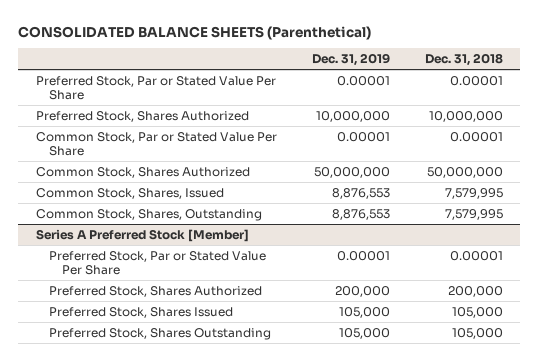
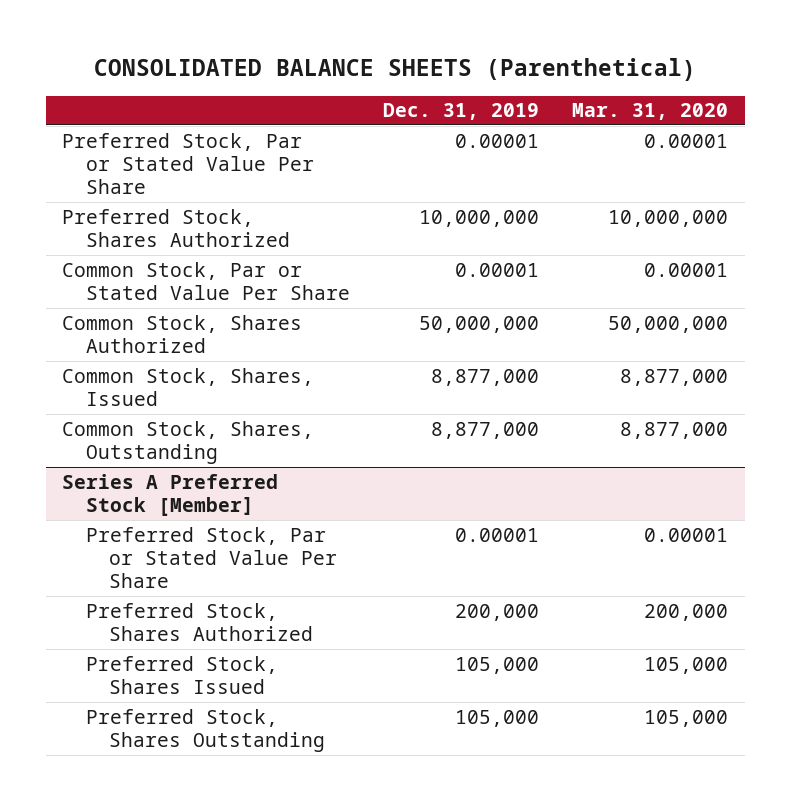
- | Dec. 31, 2019 | Dec. 31, 2018
+ | Dec. 31, 2019 | Mar. 31, 2020
- Common Stock, Shares, Issued | 8,876,553 | 7,579,995
- Common Stock, Shares, Outstanding | 8,876,553 | 7,579,995
+ Common Stock, Shares, Issued | 8,877,000 | 8,877,000
+ Common Stock, Shares, Outstanding | 8,877,000 | 8,877,000

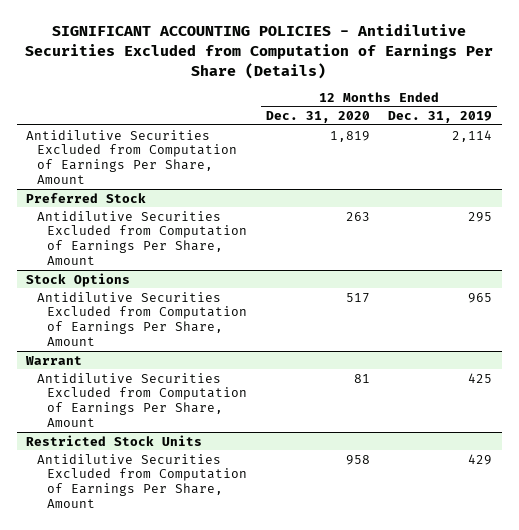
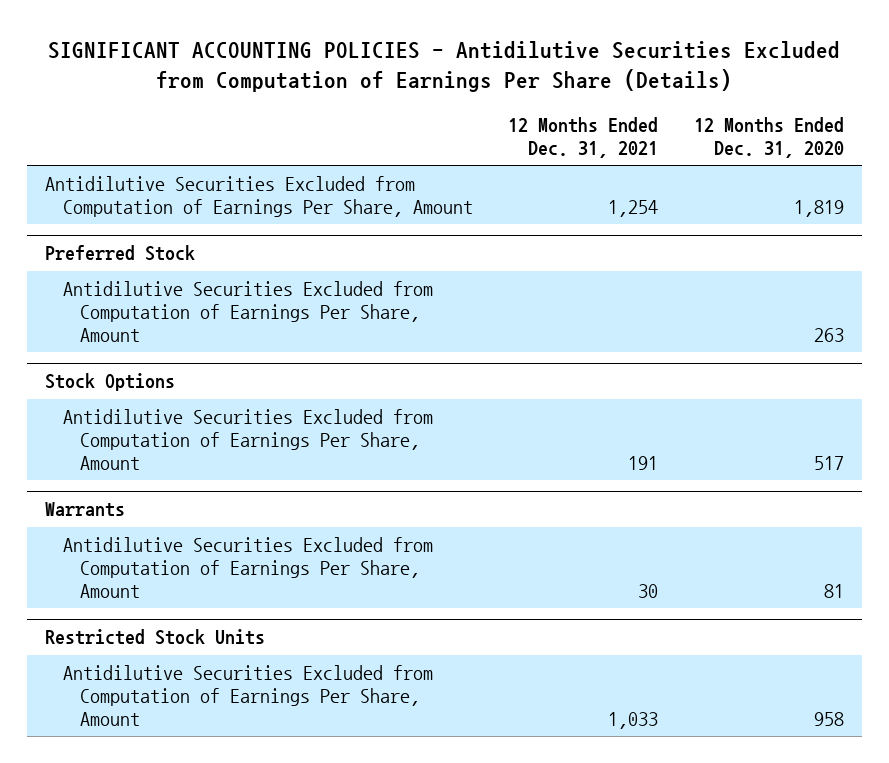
- | 12 Months Ended Dec. 31, 2020 | 12 Months Ended Dec. 31, 2019
+ | 12 Months Ended Dec. 31, 2021 | 12 Months Ended Dec. 31, 2020
- Warrant
+ Warrants

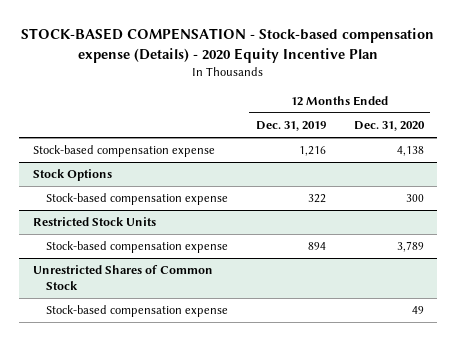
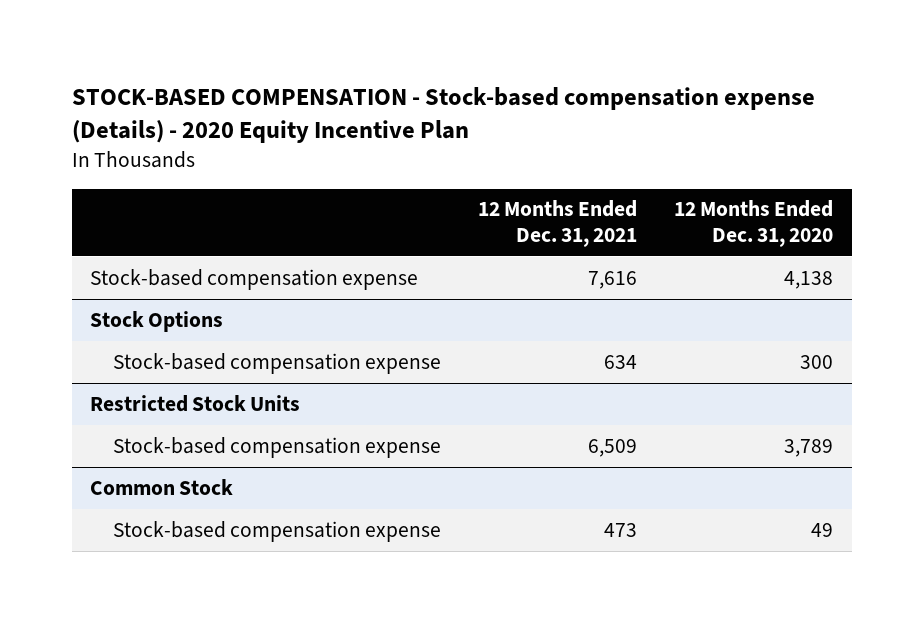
- | 12 Months Ended Dec. 31, 2019 | 12 Months Ended Dec. 31, 2020
+ | 12 Months Ended Dec. 31, 2021 | 12 Months Ended Dec. 31, 2020
- Unrestricted Shares of Common Stock
+ Common Stock

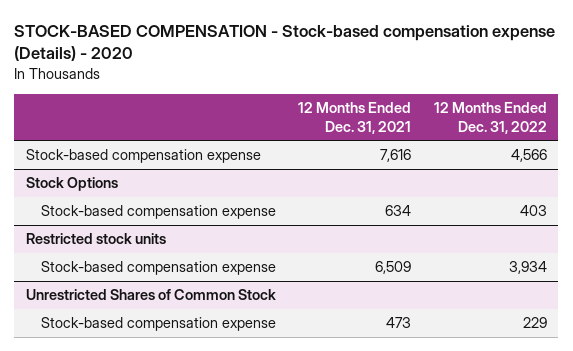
- STOCK-BASED COMPENSATION - Stock-based compensation expense (Details) - 2020 Equity Incentive Plan
+ STOCK-BASED COMPENSATION - Stock-based compensation expense (Details) - 2020
- | 12 Months Ended Dec. 31, 2021 | 12 Months Ended Dec. 31, 2020
+ | 12 Months Ended Dec. 31, 2021 | 12 Months Ended Dec. 31, 2022
- Restricted Stock Units
+ Restricted stock units
- Common Stock
+ Unrestricted Shares of Common Stock

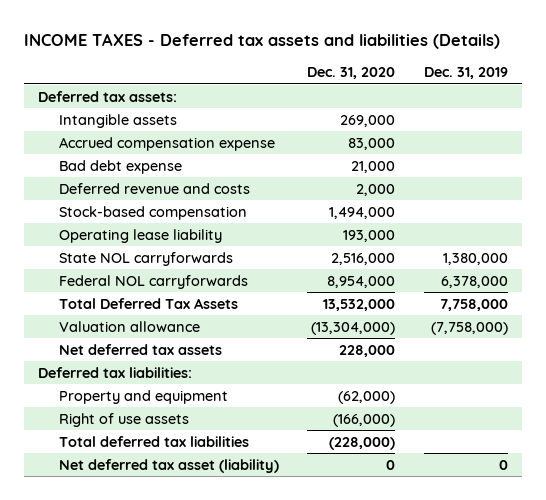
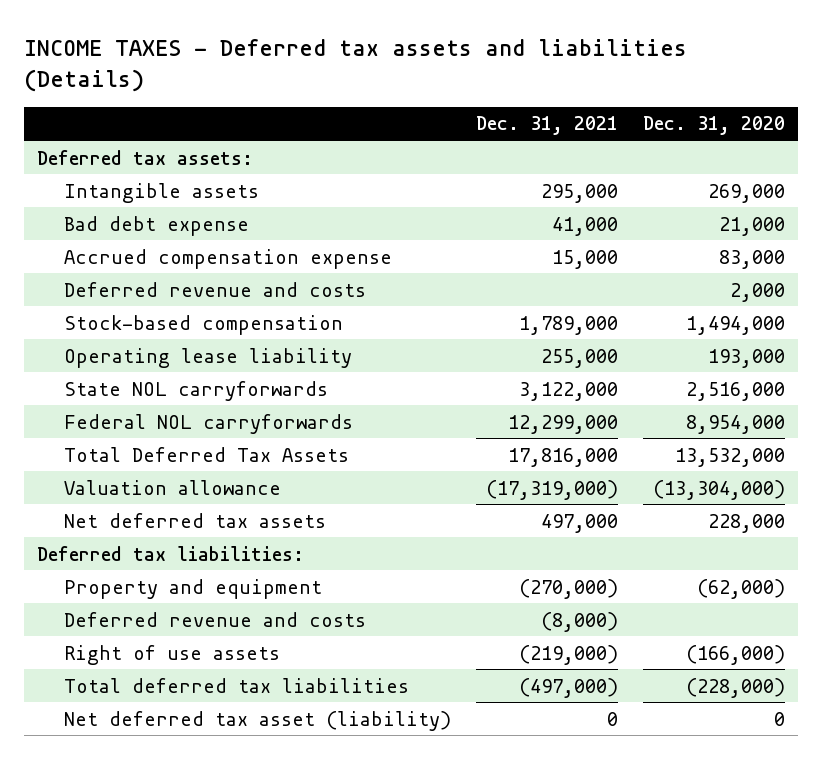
- | Dec. 31, 2020 | Dec. 31, 2019
+ | Dec. 31, 2021 | Dec. 31, 2020
moved down: Accrued compensation expense | 15,000 | 83,000
+ Deferred revenue and costs | (8,000) |

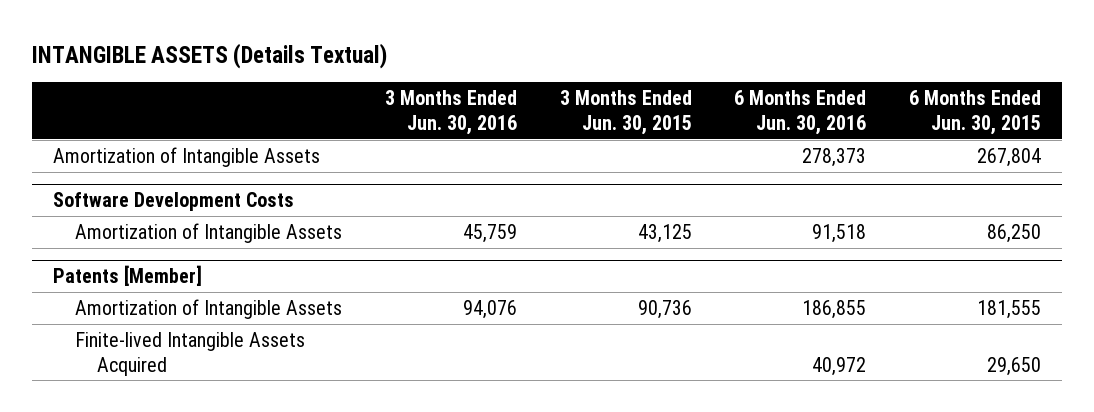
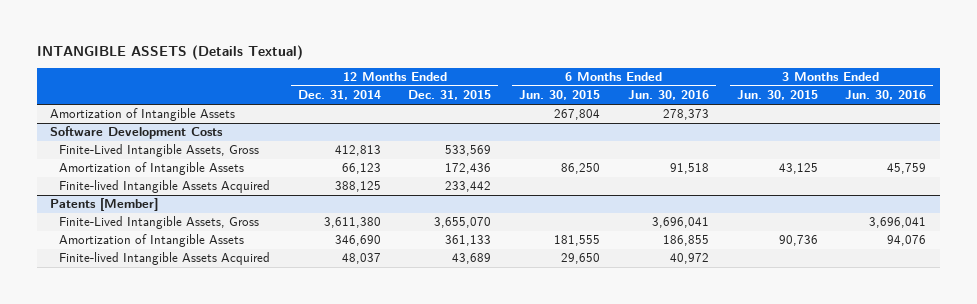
- | 3 Months Ended Jun. 30, 2016 | 3 Months Ended Jun. 30, 2015 | 6 Months Ended Jun. 30, 2016 | 6 Months Ended Jun. 30, 2015
+ | 12 Months Ended Dec. 31, 2014 | 12 Months Ended Dec. 31, 2015 | 6 Months Ended Jun. 30, 2015 | 6 Months Ended Jun. 30, 2016 | 3 Months Ended Jun. 30, 2015 | 3 Months Ended Jun. 30, 2016
@ Software Development Costs
+ Finite-Lived Intangible Assets, Gross | 412,813 | 533,569 | | | |
+ Finite-lived Intangible Assets Acquired | 388,125 | 233,442 | | | |
@ Patents [Member]
+ Finite-Lived Intangible Assets, Gross | 3,611,380 | 3,655,070 | | 3,696,041 | | 3,696,041

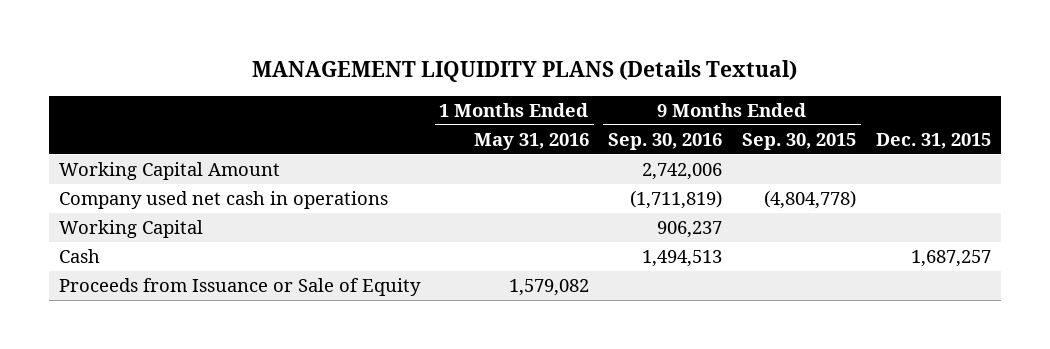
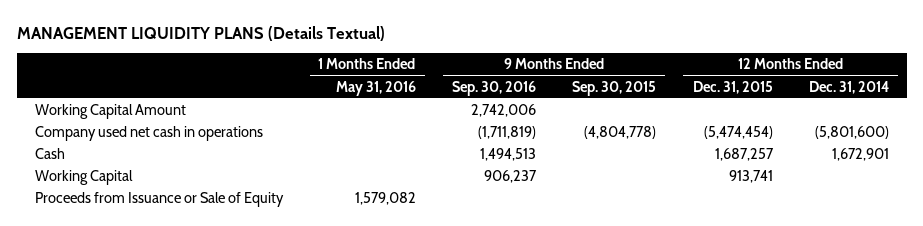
- | 1 Months Ended May 31, 2016 | 9 Months Ended Sep. 30, 2016 | 9 Months Ended Sep. 30, 2015 | Dec. 31, 2015
+ | 1 Months Ended May 31, 2016 | 9 Months Ended Sep. 30, 2016 | 9 Months Ended Sep. 30, 2015 | 12 Months Ended Dec. 31, 2015 | 12 Months Ended Dec. 31, 2014
moved down: Working Capital | | 906,237 | | 913,741 |

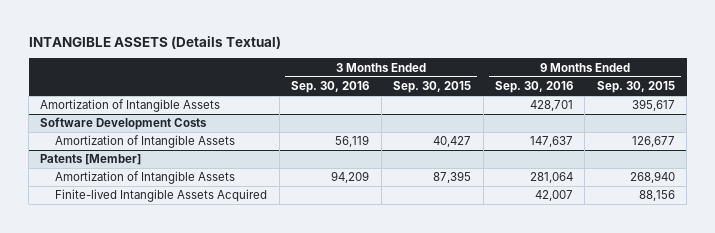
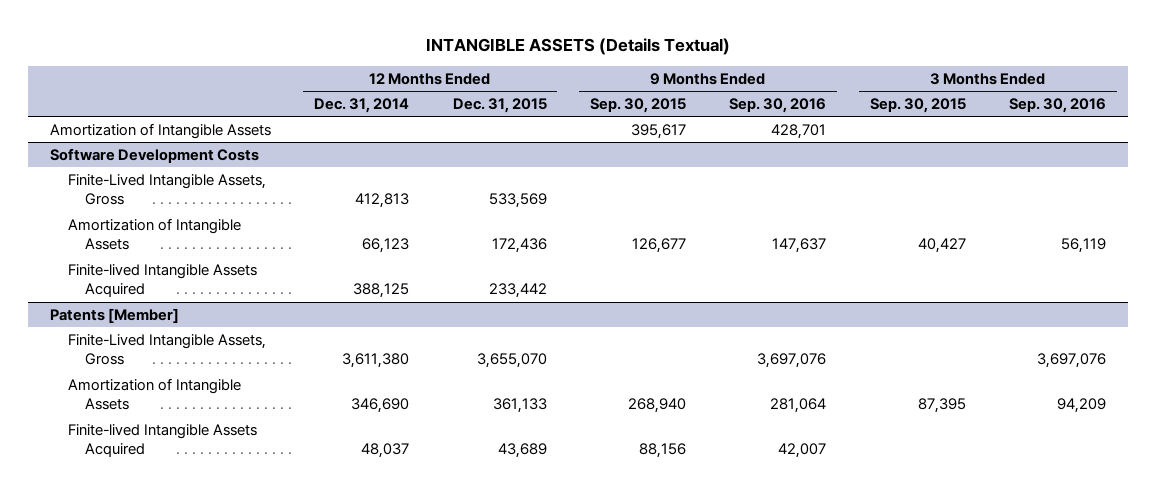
- | 3 Months Ended Sep. 30, 2016 | 3 Months Ended Sep. 30, 2015 | 9 Months Ended Sep. 30, 2016 | 9 Months Ended Sep. 30, 2015
+ | 12 Months Ended Dec. 31, 2014 | 12 Months Ended Dec. 31, 2015 | 9 Months Ended Sep. 30, 2015 | 9 Months Ended Sep. 30, 2016 | 3 Months Ended Sep. 30, 2015 | 3 Months Ended Sep. 30, 2016
@ Software Development Costs
+ Finite-Lived Intangible Assets, Gross | 412,813 | 533,569 | | | |
+ Finite-lived Intangible Assets Acquired | 388,125 | 233,442 | | | |
@ Patents [Member]
+ Finite-Lived Intangible Assets, Gross | 3,611,380 | 3,655,070 | | 3,697,076 | | 3,697,076

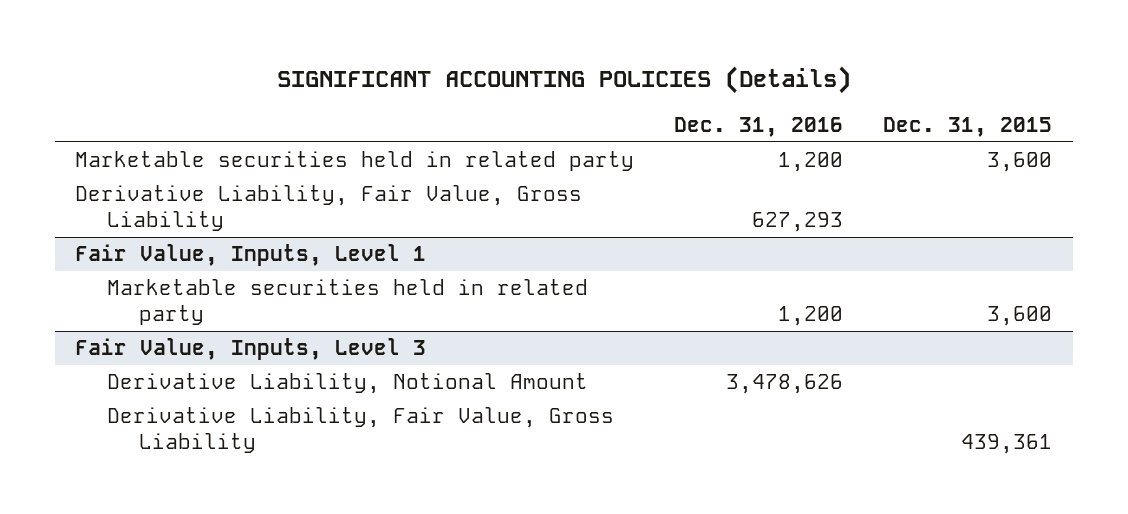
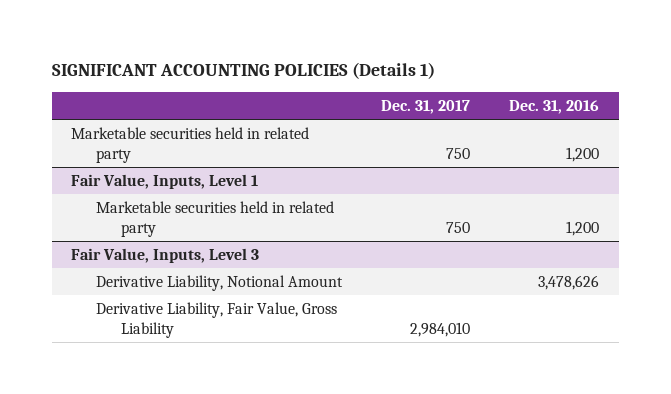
- SIGNIFICANT ACCOUNTING POLICIES (Details)
+ SIGNIFICANT ACCOUNTING POLICIES (Details 1)
- | Dec. 31, 2016 | Dec. 31, 2015
+ | Dec. 31, 2017 | Dec. 31, 2016
- Derivative Liability, Fair Value, Gross Liability | 627,293 |

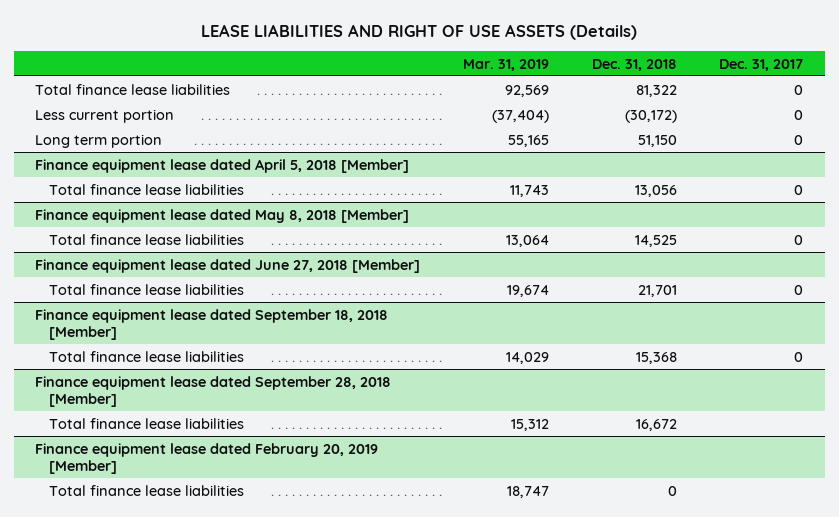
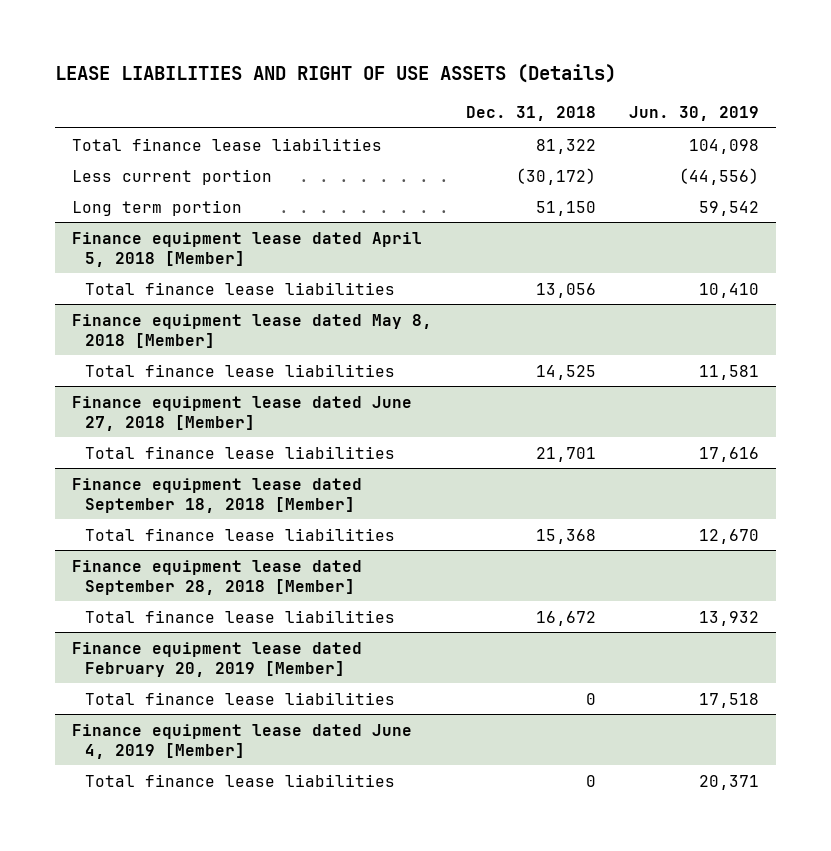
- | Mar. 31, 2019 | Dec. 31, 2018 | Dec. 31, 2017
+ | Dec. 31, 2018 | Jun. 30, 2019
+ Finance equipment lease dated June 4, 2019 [Member]
+ Total finance lease liabilities | 0 | 20,371

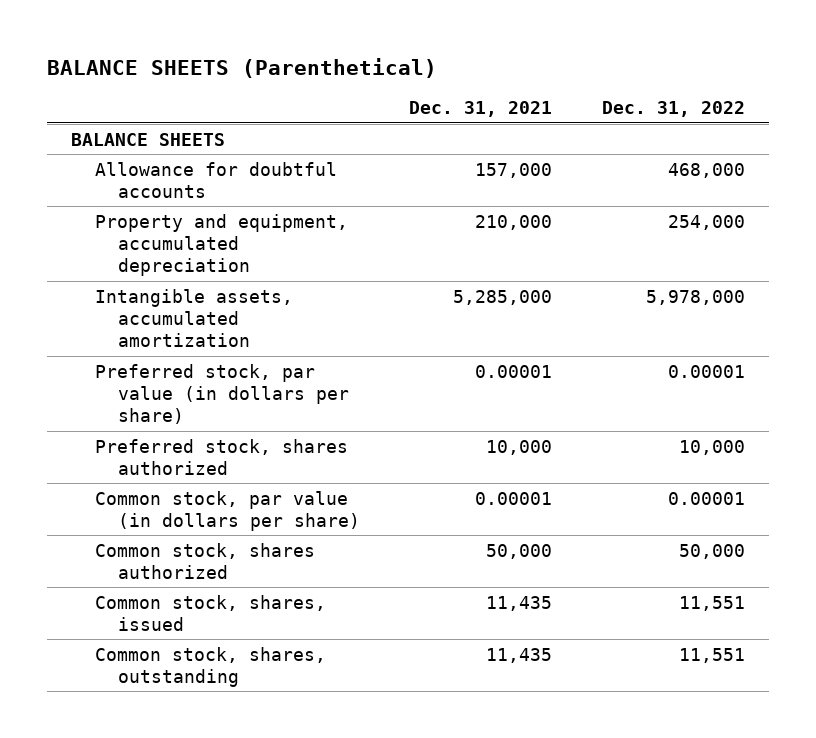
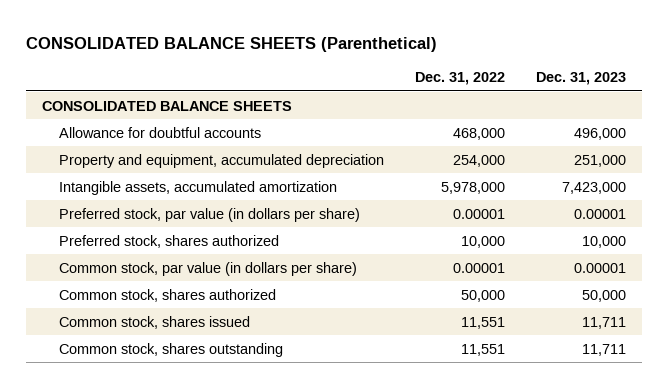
- BALANCE SHEETS (Parenthetical)
+ CONSOLIDATED BALANCE SHEETS (Parenthetical)
- | Dec. 31, 2021 | Dec. 31, 2022
+ | Dec. 31, 2022 | Dec. 31, 2023
- BALANCE SHEETS
+ CONSOLIDATED BALANCE SHEETS
- Common stock, shares, issued | 11,435 | 11,551
- Common stock, shares, outstanding | 11,435 | 11,551
+ Common stock, shares issued | 11,551 | 11,711
+ Common stock, shares outstanding | 11,551 | 11,711

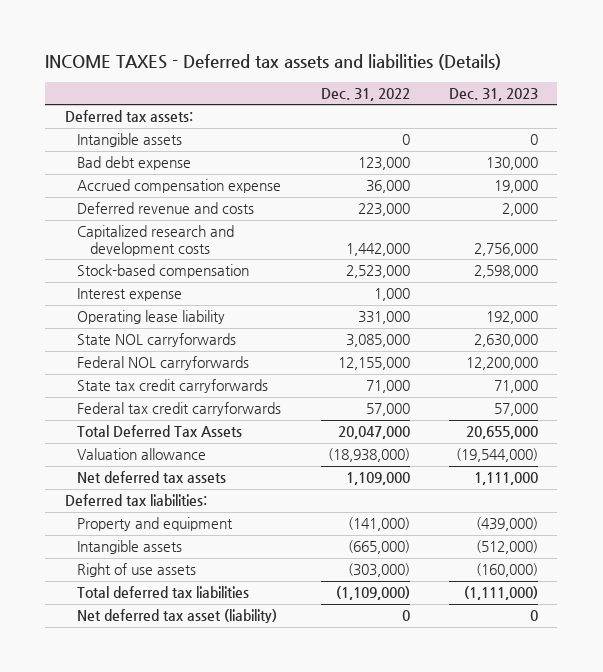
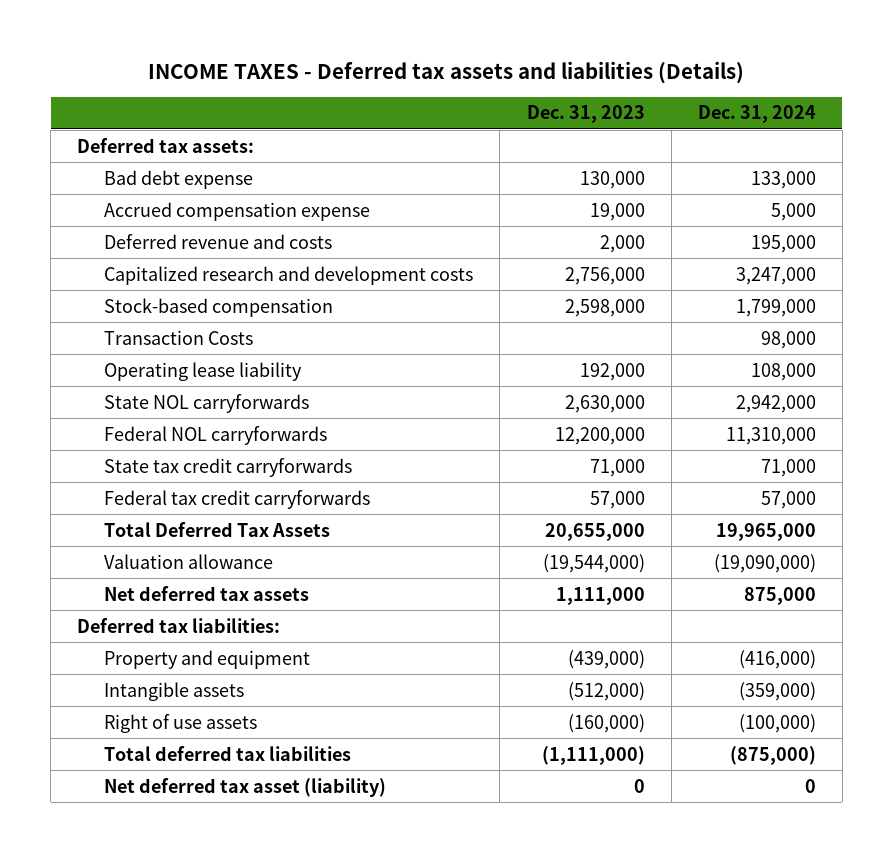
- | Dec. 31, 2022 | Dec. 31, 2023
+ | Dec. 31, 2023 | Dec. 31, 2024
- Intangible assets | 0 | 0
- Interest expense | 1,000 |
+ Transaction Costs | | 98,000

